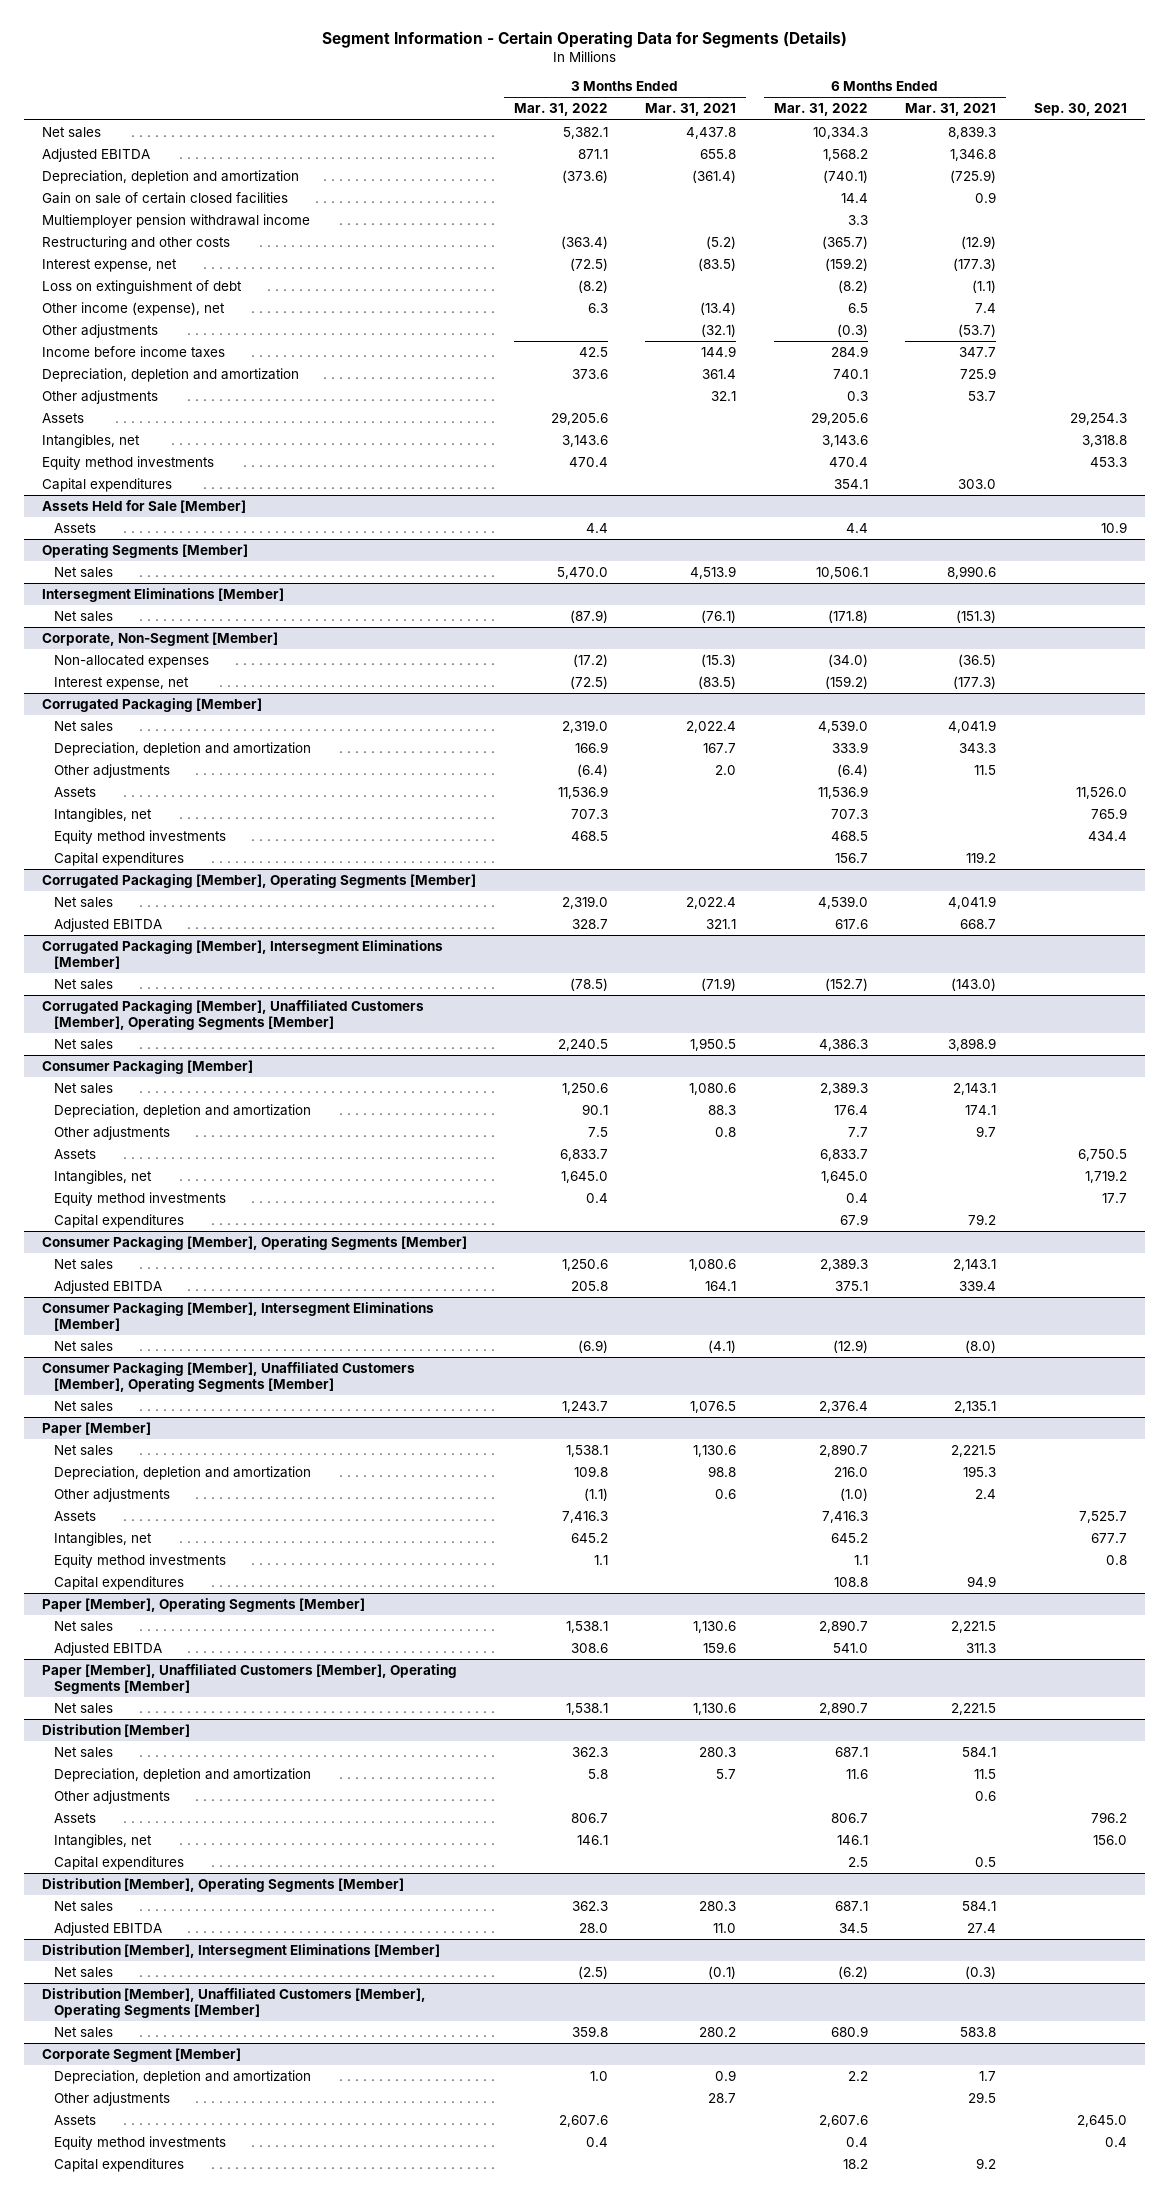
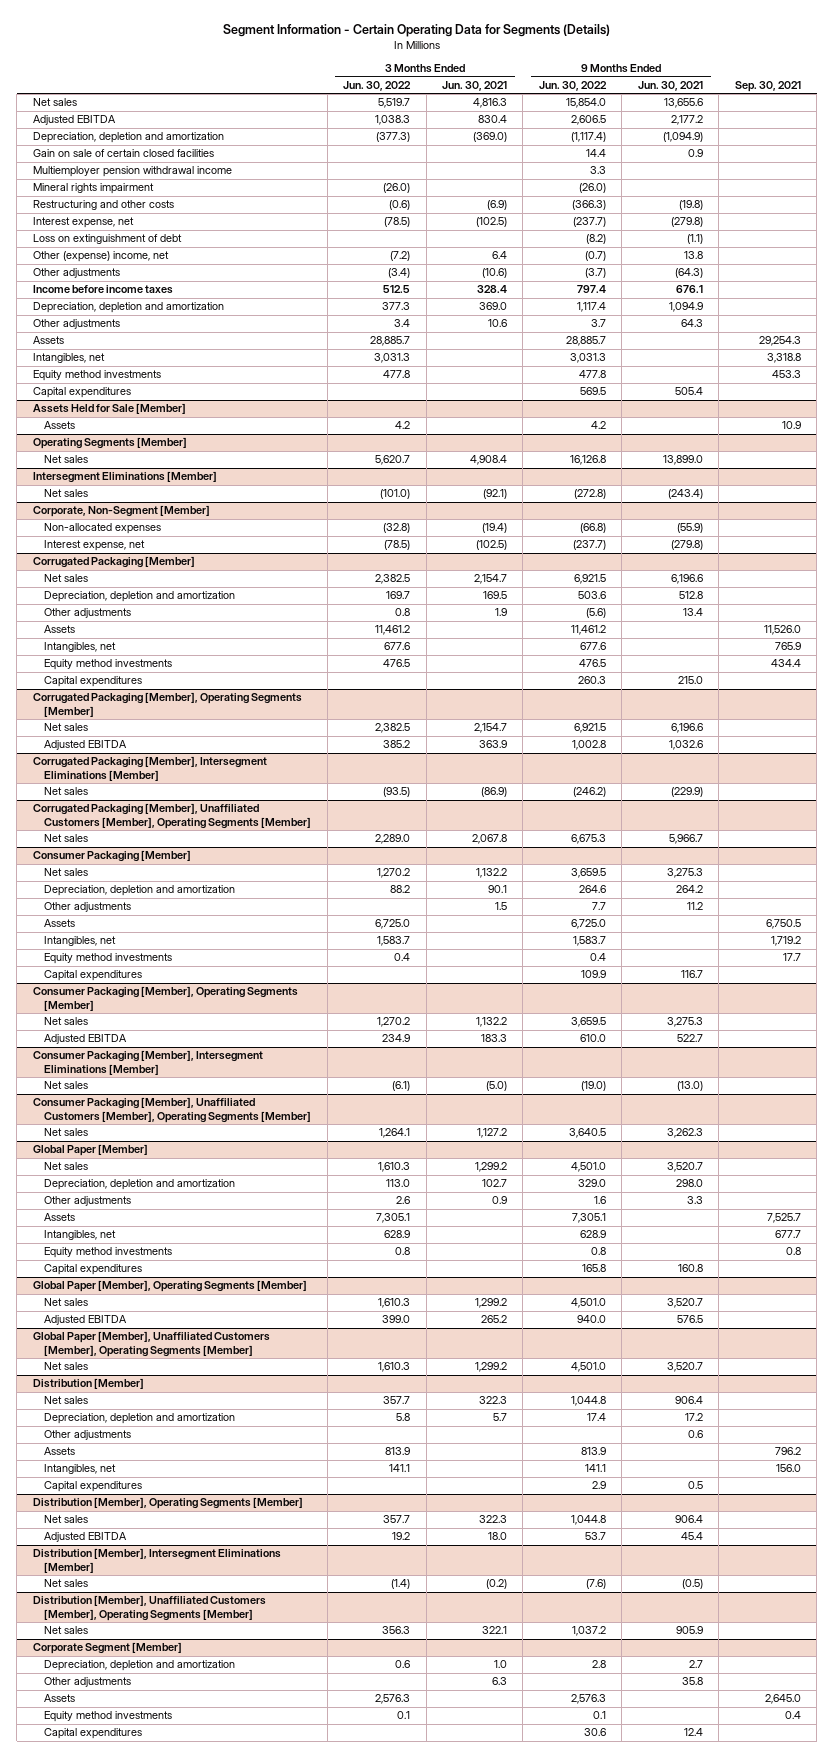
- | 3 Months Ended Mar. 31, 2022 | 3 Months Ended Mar. 31, 2021 | 6 Months Ended Mar. 31, 2022 | 6 Months Ended Mar. 31, 2021 | Sep. 30, 2021
+ | 3 Months Ended Jun. 30, 2022 | 3 Months Ended Jun. 30, 2021 | 9 Months Ended Jun. 30, 2022 | 9 Months Ended Jun. 30, 2021 | Sep. 30, 2021
+ Mineral rights impairment | (26.0) | | (26.0) | |
- Other income (expense), net | 6.3 | (13.4) | 6.5 | 7.4 |
+ Other (expense) income, net | (7.2) | 6.4 | (0.7) | 13.8 |
- Paper [Member]
+ Global Paper [Member]
- Paper [Member], Operating Segments [Member]
+ Global Paper [Member], Operating Segments [Member]
- Paper [Member], Unaffiliated Customers [Member], Operating Segments [Member]
+ Global Paper [Member], Unaffiliated Customers [Member], Operating Segments [Member]

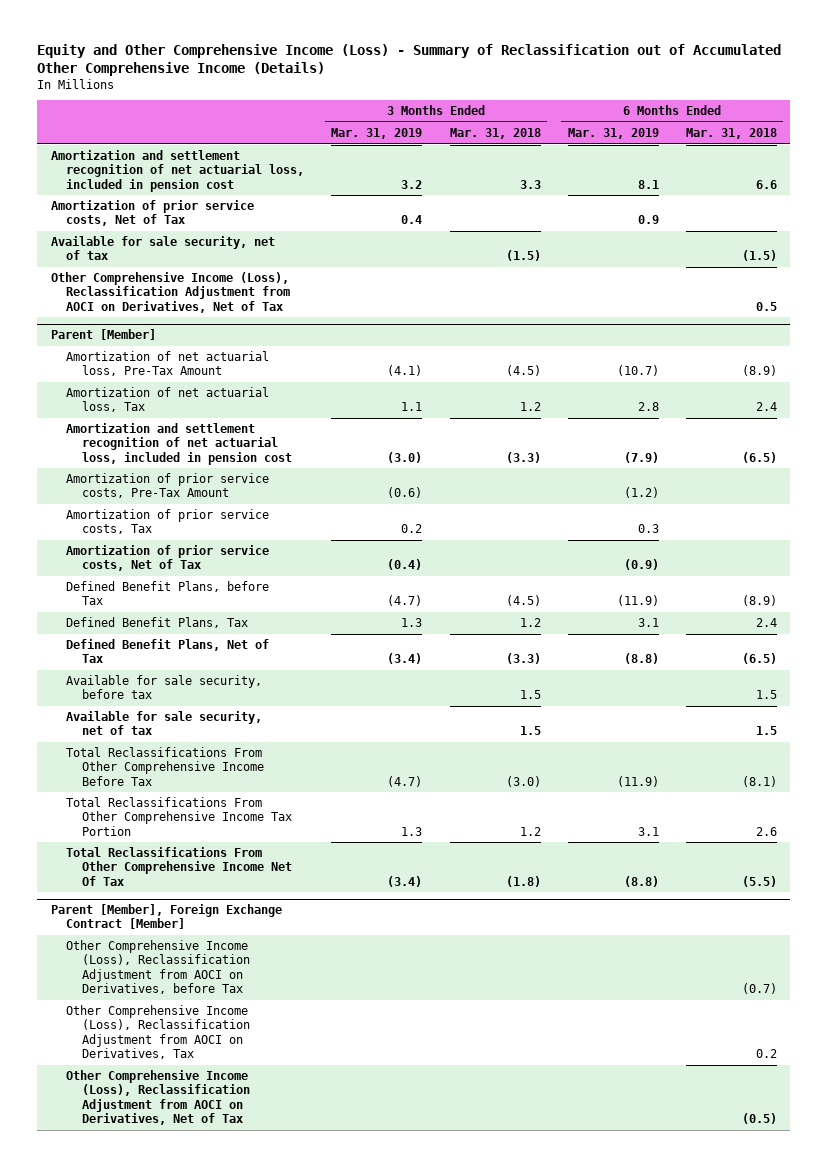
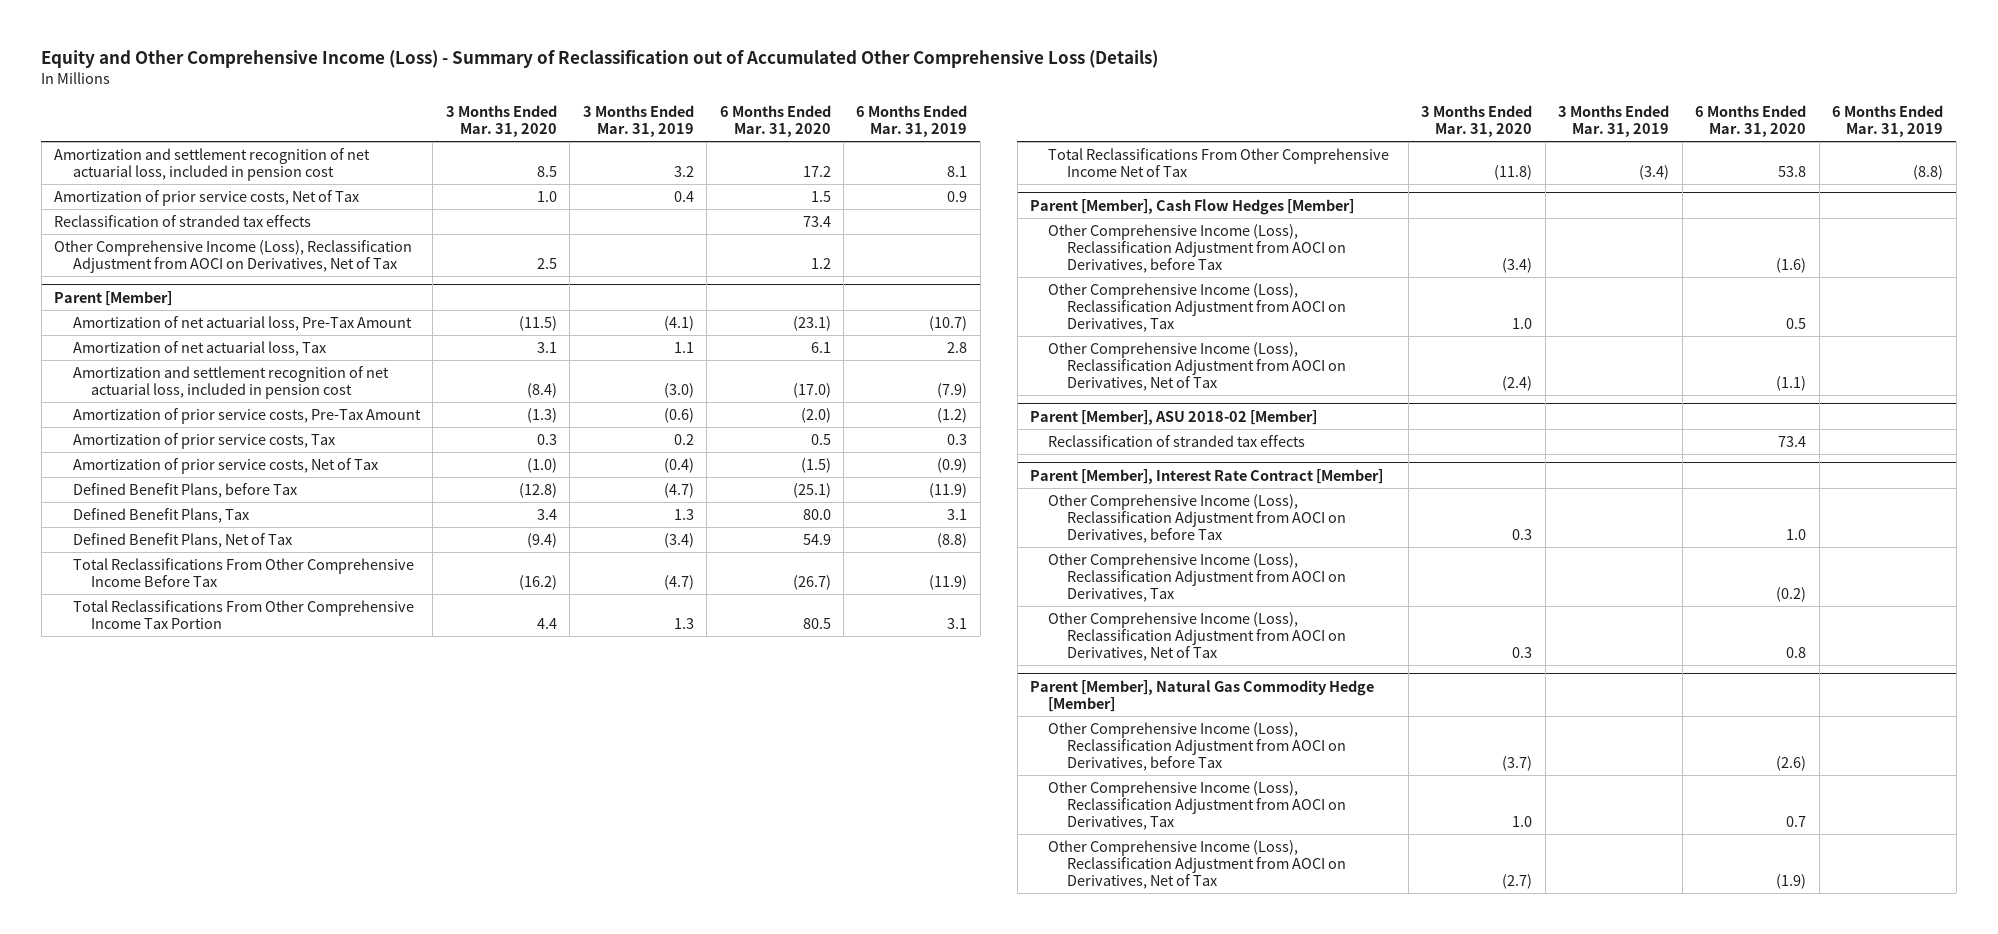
- Equity and Other Comprehensive Income (Loss) - Summary of Reclassification out of Accumulated Other Comprehensive Income (Details)
+ Equity and Other Comprehensive Income (Loss) - Summary of Reclassification out of Accumulated Other Comprehensive Loss (Details)
- | 3 Months Ended Mar. 31, 2019 | 3 Months Ended Mar. 31, 2018 | 6 Months Ended Mar. 31, 2019 | 6 Months Ended Mar. 31, 2018
+ | 3 Months Ended Mar. 31, 2020 | 3 Months Ended Mar. 31, 2019 | 6 Months Ended Mar. 31, 2020 | 6 Months Ended Mar. 31, 2019
- Available for sale security, net of tax | | (1.5) | | (1.5)
+ Reclassification of stranded tax effects | | | 73.4 |
@ Parent [Member]
- Available for sale security, before tax | | 1.5 | | 1.5
- Available for sale security, net of tax | | 1.5 | | 1.5
- Total Reclassifications From Other Comprehensive Income Net Of Tax | (3.4) | (1.8) | (8.8) | (5.5)
- Parent [Member], Foreign Exchange Contract [Member]
- Other Comprehensive Income (Loss), Reclassification Adjustment from AOCI on Derivatives, before Tax | | | | (0.7)
- Other Comprehensive Income (Loss), Reclassification Adjustment from AOCI on Derivatives, Tax | | | | 0.2
- Other Comprehensive Income (Loss), Reclassification Adjustment from AOCI on Derivatives, Net of Tax | | | | (0.5)
@ Parent [Member]
+ Total Reclassifications From Other Comprehensive Income Net of Tax | (11.8) | (3.4) | 53.8 | (8.8)
+ Parent [Member], Cash Flow Hedges [Member]
+ Other Comprehensive Income (Loss), Reclassification Adjustment from AOCI on Derivatives, before Tax | (3.4) | | (1.6) |
+ Other Comprehensive Income (Loss), Reclassification Adjustment from AOCI on Derivatives, Tax | 1.0 | | 0.5 |
+ Other Comprehensive Income (Loss), Reclassification Adjustment from AOCI on Derivatives, Net of Tax | (2.4) | | (1.1) |
+ Parent [Member], ASU 2018-02 [Member]
+ Reclassification of stranded tax effects | | | 73.4 |
+ Parent [Member], Interest Rate Contract [Member]
+ Other Comprehensive Income (Loss), Reclassification Adjustment from AOCI on Derivatives, before Tax | 0.3 | | 1.0 |
+ Other Comprehensive Income (Loss), Reclassification Adjustment from AOCI on Derivatives, Tax | | | (0.2) |
+ Other Comprehensive Income (Loss), Reclassification Adjustment from AOCI on Derivatives, Net of Tax | 0.3 | | 0.8 |
+ Parent [Member], Natural Gas Commodity Hedge [Member]
+ Other Comprehensive Income (Loss), Reclassification Adjustment from AOCI on Derivatives, before Tax | (3.7) | | (2.6) |
+ Other Comprehensive Income (Loss), Reclassification Adjustment from AOCI on Derivatives, Tax | 1.0 | | 0.7 |
+ Other Comprehensive Income (Loss), Reclassification Adjustment from AOCI on Derivatives, Net of Tax | (2.7) | | (1.9) |

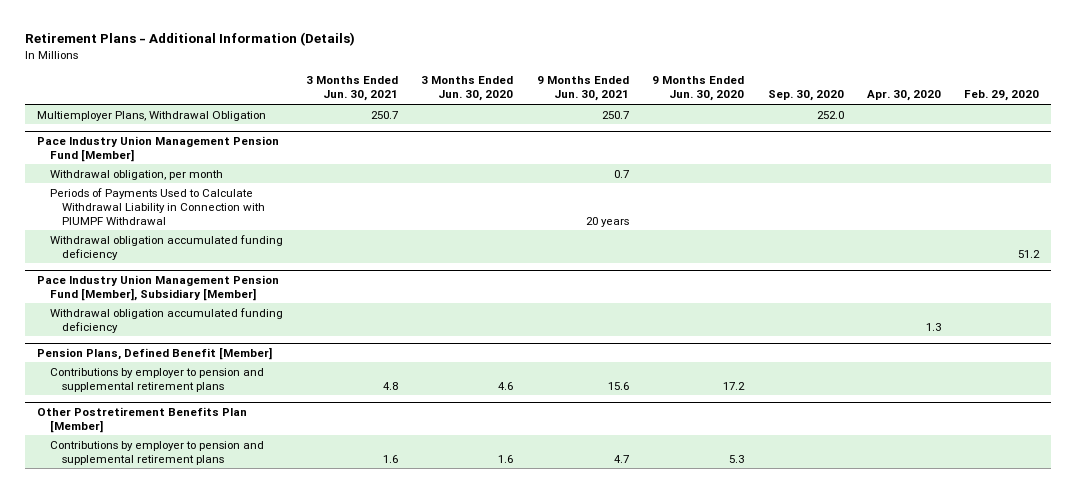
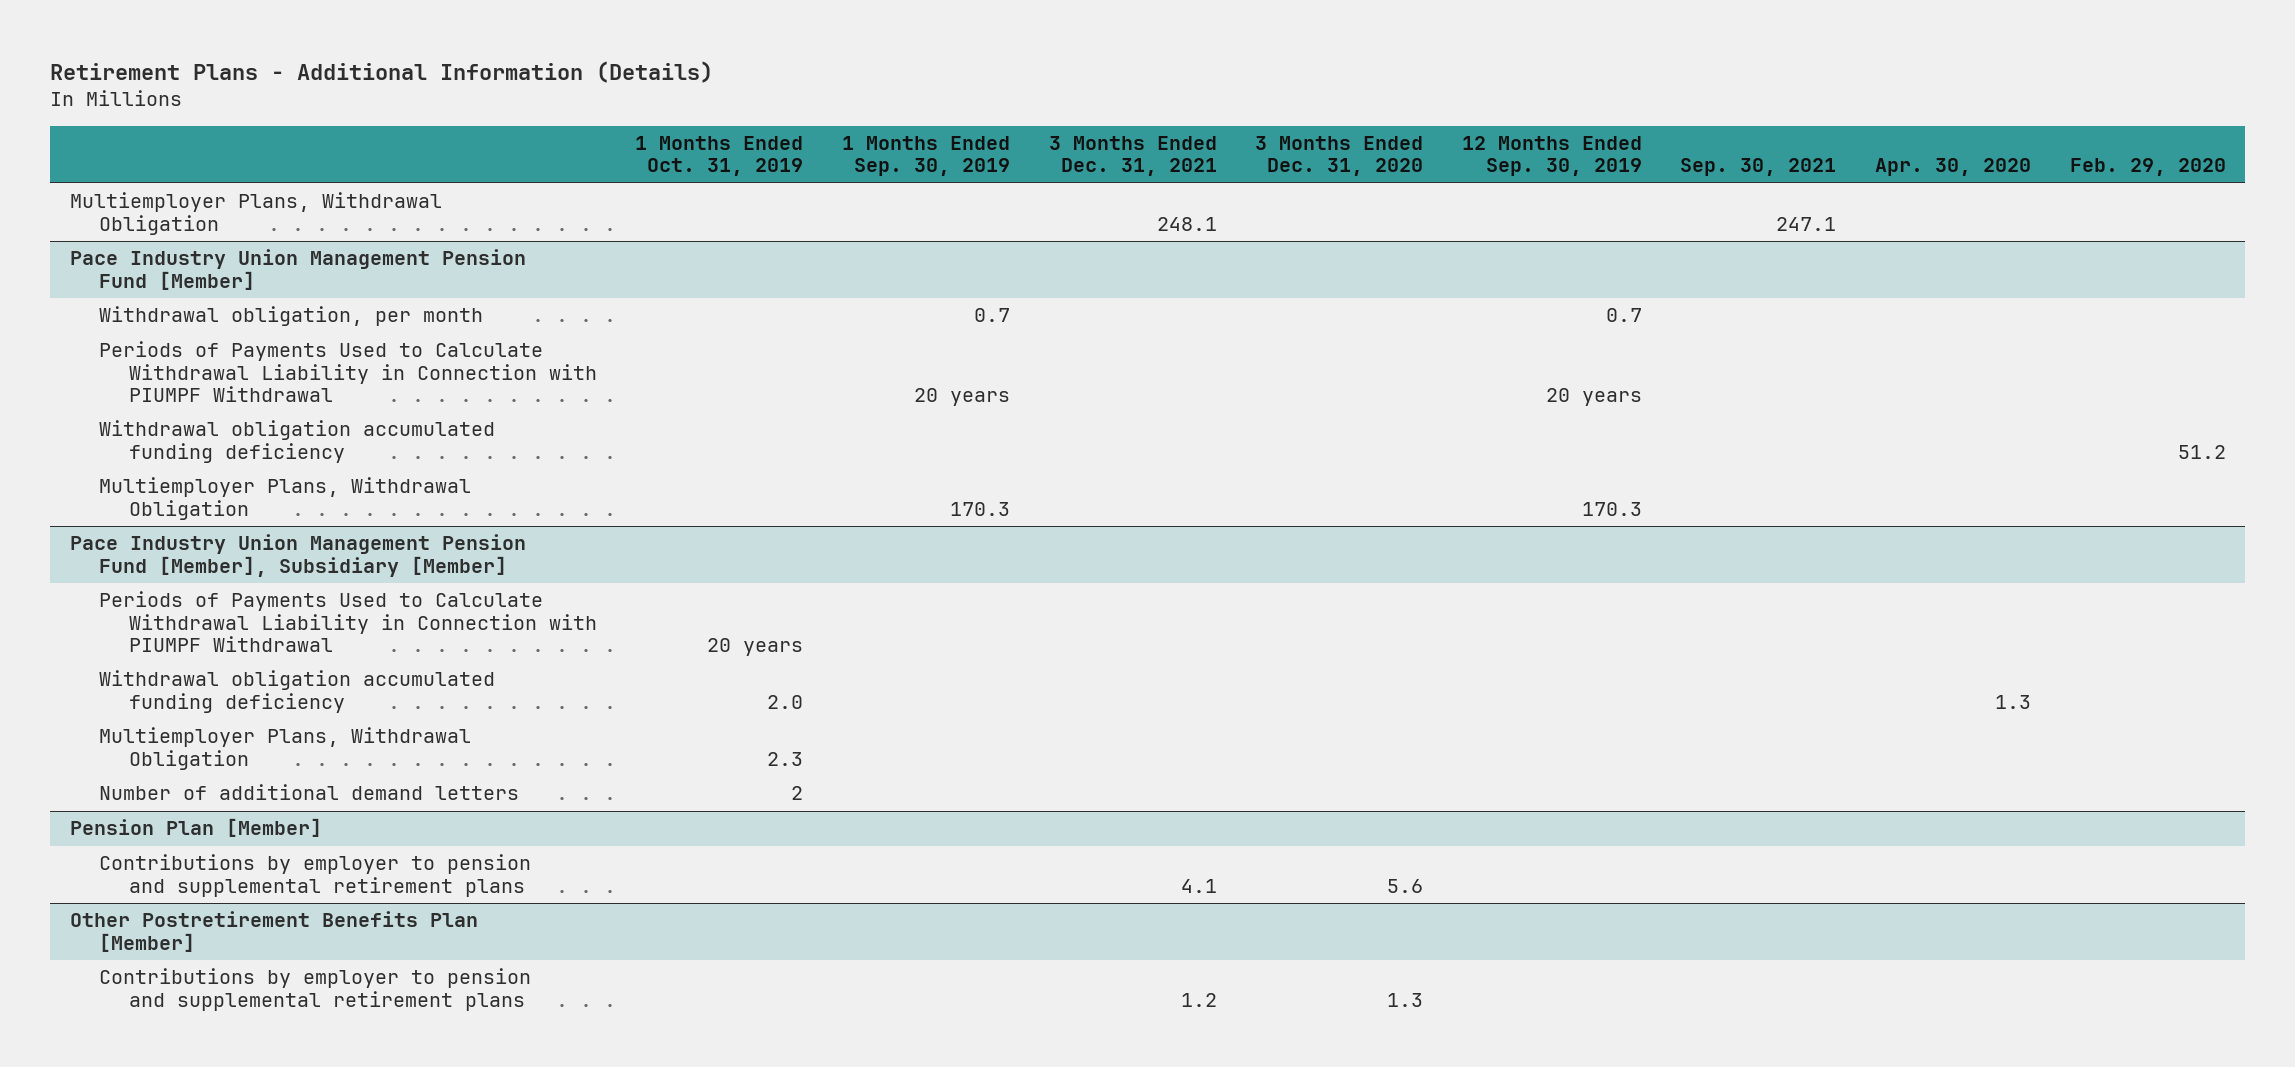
- | 3 Months Ended Jun. 30, 2021 | 3 Months Ended Jun. 30, 2020 | 9 Months Ended Jun. 30, 2021 | 9 Months Ended Jun. 30, 2020 | Sep. 30, 2020 | Apr. 30, 2020 | Feb. 29, 2020
+ | 1 Months Ended Oct. 31, 2019 | 1 Months Ended Sep. 30, 2019 | 3 Months Ended Dec. 31, 2021 | 3 Months Ended Dec. 31, 2020 | 12 Months Ended Sep. 30, 2019 | Sep. 30, 2021 | Apr. 30, 2020 | Feb. 29, 2020
@ Pace Industry Union Management Pension Fund [Member]
+ Multiemployer Plans, Withdrawal Obligation | | 170.3 | | | 170.3 | | |
@ Pace Industry Union Management Pension Fund [Member], Subsidiary [Member]
+ Periods of Payments Used to Calculate Withdrawal Liability in Connection with PIUMPF Withdrawal | 20 years | | | | | | |
- Pension Plans, Defined Benefit [Member]
@ Pace Industry Union Management Pension Fund [Member], Subsidiary [Member]
+ Multiemployer Plans, Withdrawal Obligation | 2.3 | | | | | | |
+ Number of additional demand letters | 2 | | | | | | |
+ Pension Plan [Member]

